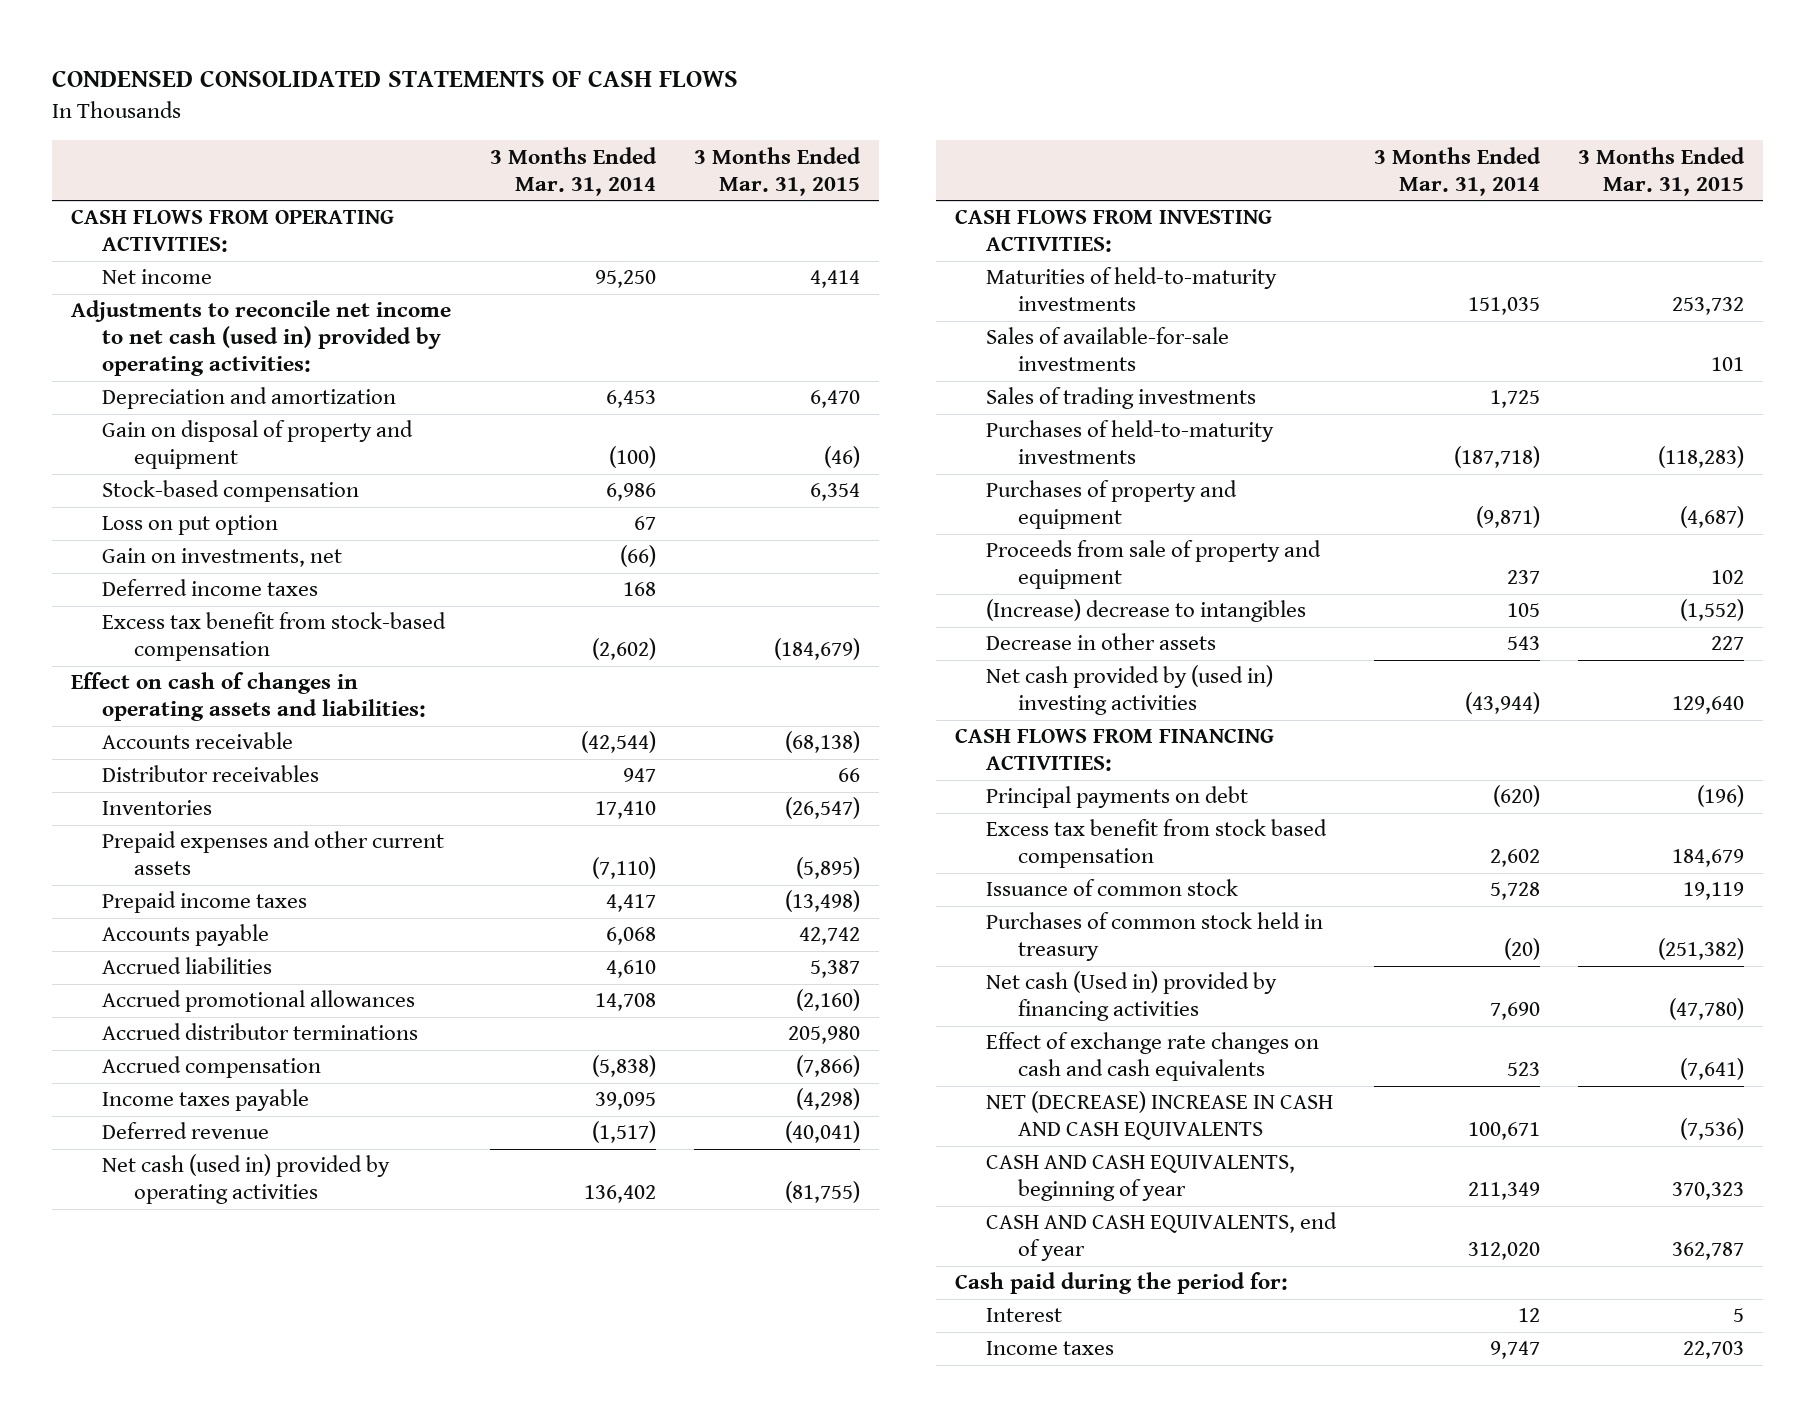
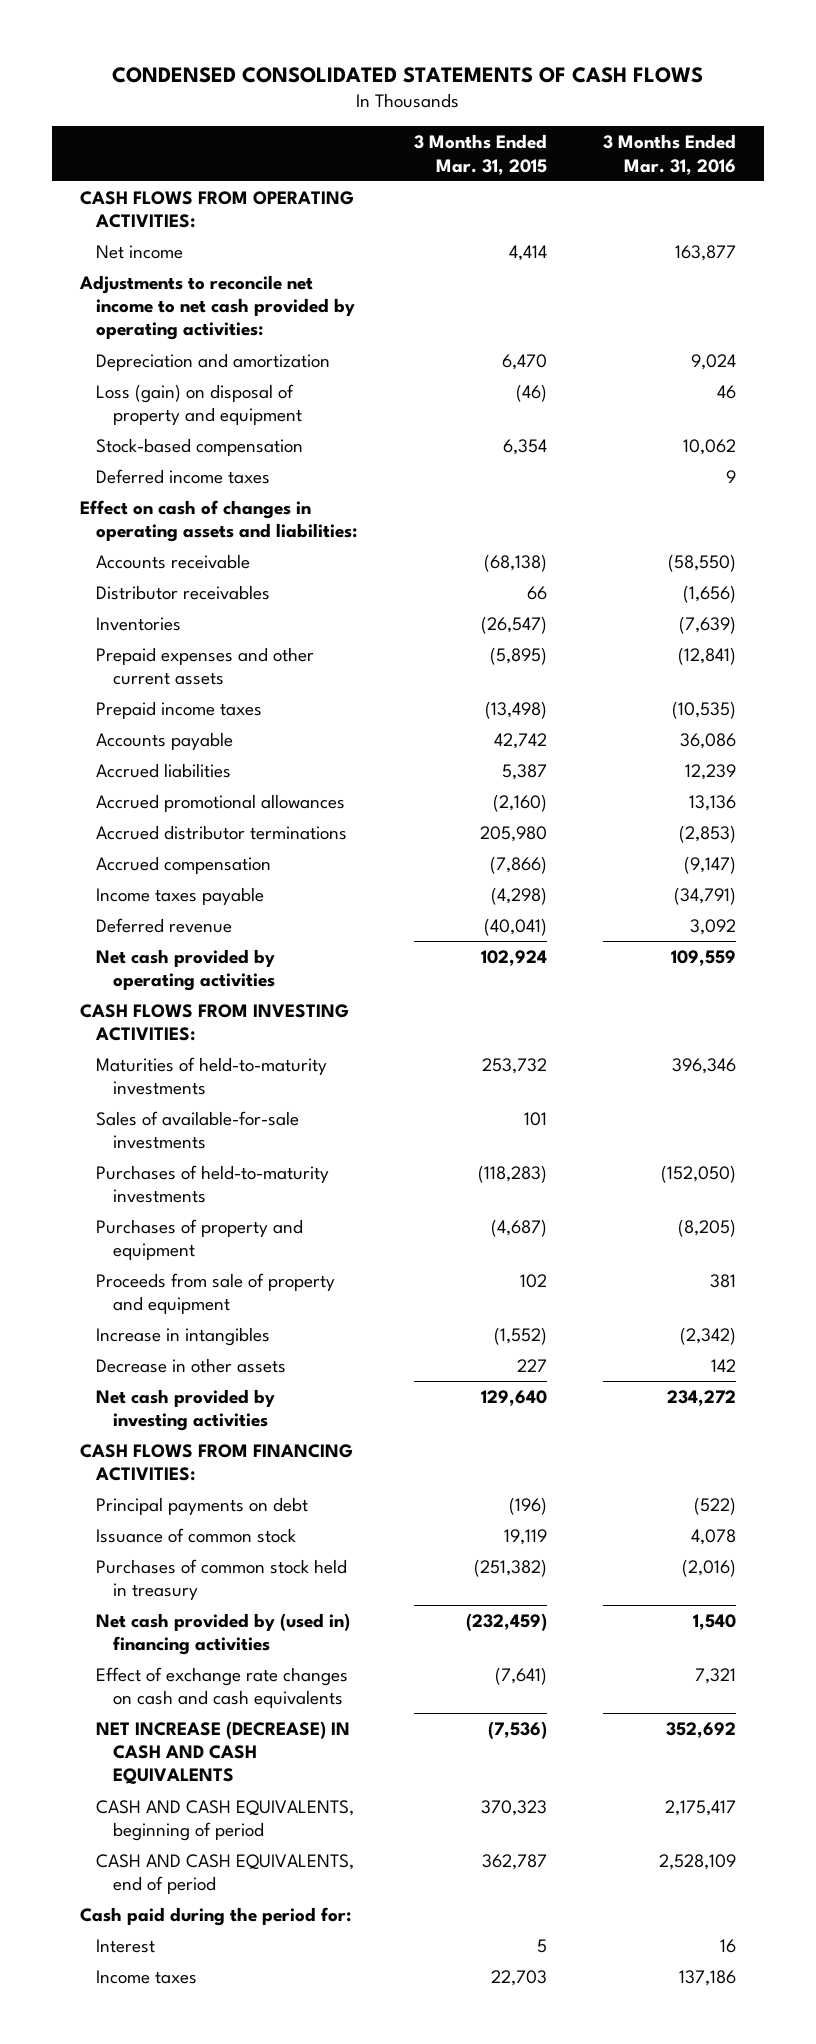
- | 3 Months Ended Mar. 31, 2014 | 3 Months Ended Mar. 31, 2015
+ | 3 Months Ended Mar. 31, 2015 | 3 Months Ended Mar. 31, 2016
- Adjustments to reconcile net income to net cash (used in) provided by operating activities:
+ Adjustments to reconcile net income to net cash provided by operating activities:
- Gain on disposal of property and equipment | (100) | (46)
+ Loss (gain) on disposal of property and equipment | (46) | 46
- Loss on put option | 67 |
- Gain on investments, net | (66) |
- Excess tax benefit from stock-based compensation | (2,602) | (184,679)
- Net cash (used in) provided by operating activities | 136,402 | (81,755)
+ Net cash provided by operating activities | 102,924 | 109,559
- Sales of trading investments | 1,725 |
- (Increase) decrease to intangibles | 105 | (1,552)
+ Increase in intangibles | (1,552) | (2,342)
- Net cash provided by (used in) investing activities | (43,944) | 129,640
+ Net cash provided by investing activities | 129,640 | 234,272
- Excess tax benefit from stock based compensation | 2,602 | 184,679
- Net cash (Used in) provided by financing activities | 7,690 | (47,780)
+ Net cash provided by (used in) financing activities | (232,459) | 1,540
- NET (DECREASE) INCREASE IN CASH AND CASH EQUIVALENTS | 100,671 | (7,536)
- CASH AND CASH EQUIVALENTS, beginning of year | 211,349 | 370,323
- CASH AND CASH EQUIVALENTS, end of year | 312,020 | 362,787
+ NET INCREASE (DECREASE) IN CASH AND CASH EQUIVALENTS | (7,536) | 352,692
+ CASH AND CASH EQUIVALENTS, beginning of period | 370,323 | 2,175,417
+ CASH AND CASH EQUIVALENTS, end of period | 362,787 | 2,528,109

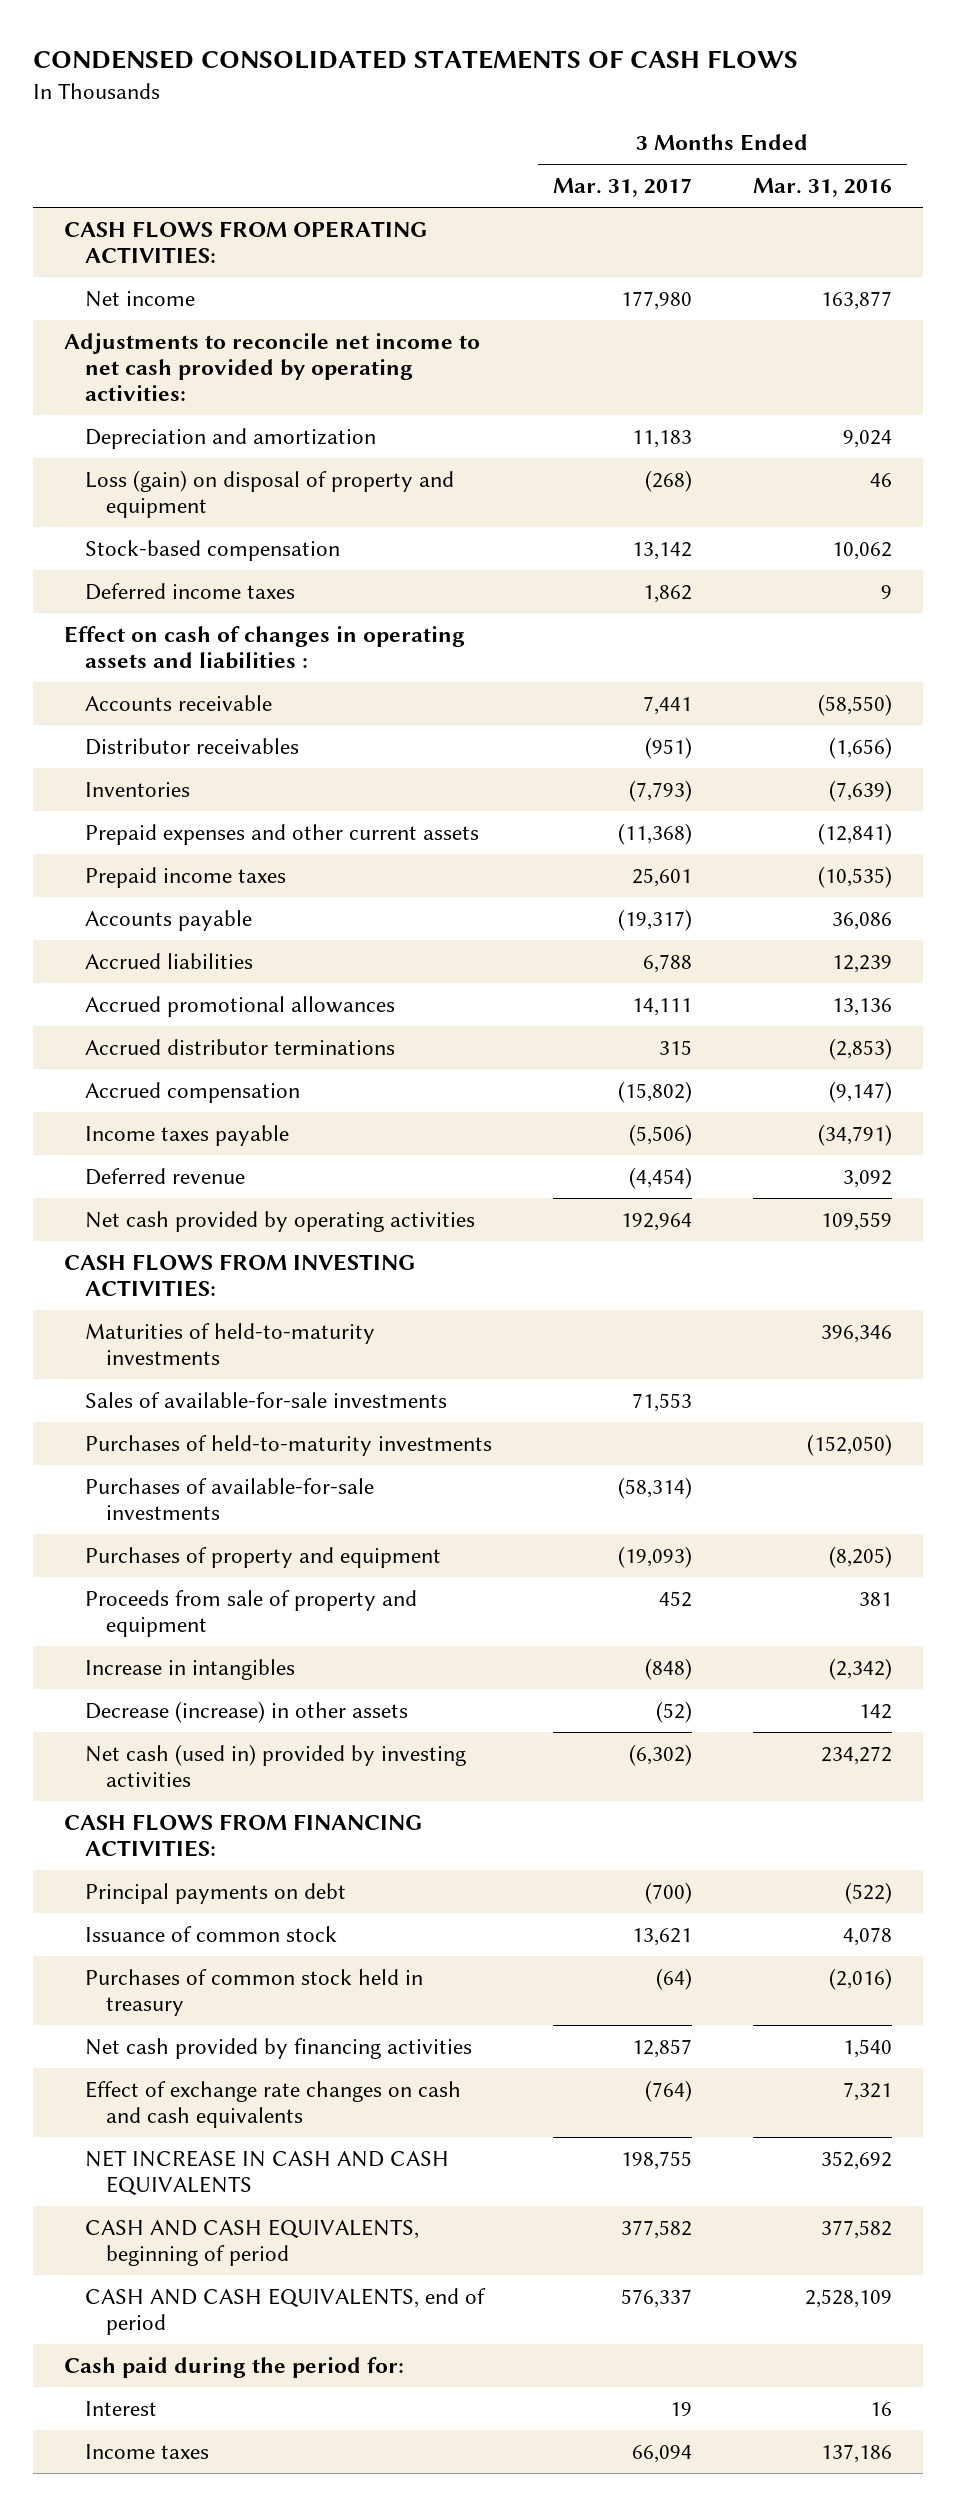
- | 3 Months Ended Mar. 31, 2015 | 3 Months Ended Mar. 31, 2016
+ | 3 Months Ended Mar. 31, 2017 | 3 Months Ended Mar. 31, 2016
- Effect on cash of changes in operating assets and liabilities:
+ Effect on cash of changes in operating assets and liabilities :
+ Purchases of available-for-sale investments | (58,314) |
- Decrease in other assets | 227 | 142
- Net cash provided by investing activities | 129,640 | 234,272
+ Decrease (increase) in other assets | (52) | 142
+ Net cash (used in) provided by investing activities | (6,302) | 234,272
- Net cash provided by (used in) financing activities | (232,459) | 1,540
+ Net cash provided by financing activities | 12,857 | 1,540
- NET INCREASE (DECREASE) IN CASH AND CASH EQUIVALENTS | (7,536) | 352,692
- CASH AND CASH EQUIVALENTS, beginning of period | 370,323 | 2,175,417
+ NET INCREASE IN CASH AND CASH EQUIVALENTS | 198,755 | 352,692
+ CASH AND CASH EQUIVALENTS, beginning of period | 377,582 | 377,582

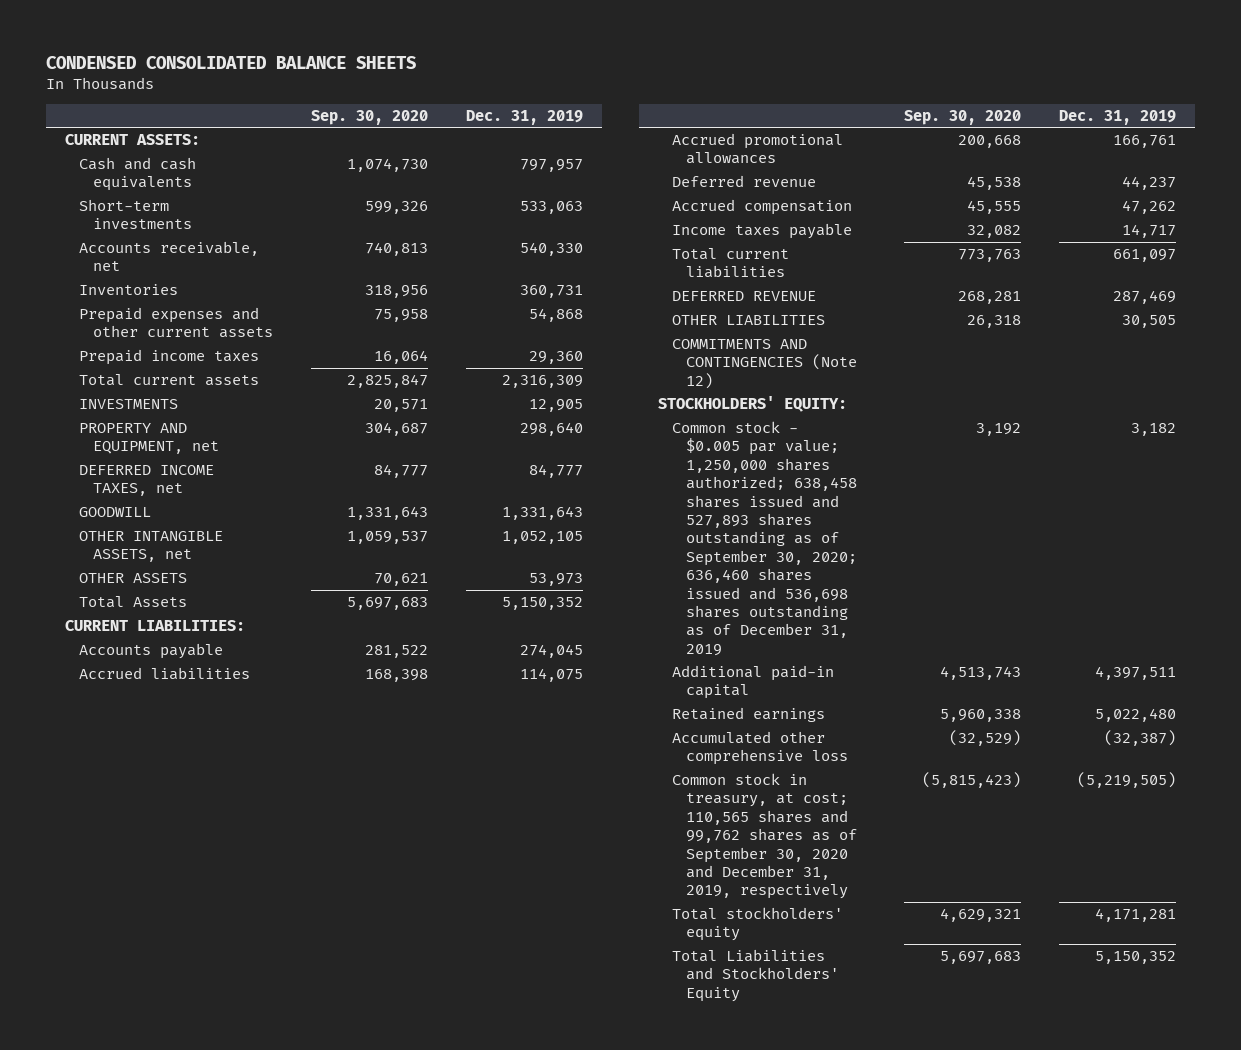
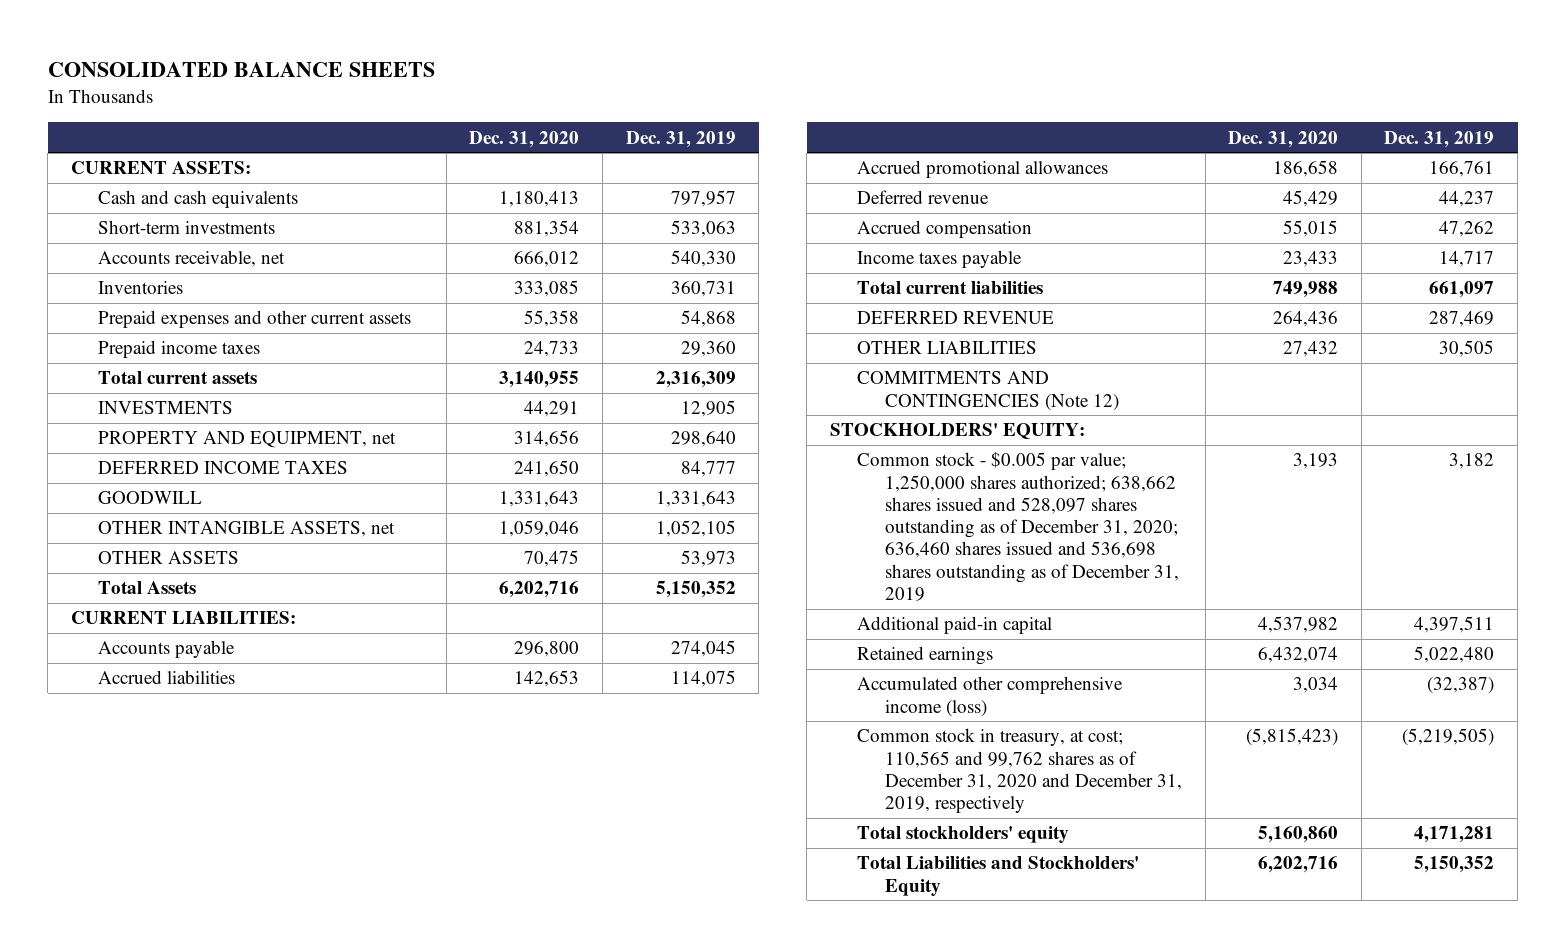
- CONDENSED CONSOLIDATED BALANCE SHEETS
+ CONSOLIDATED BALANCE SHEETS
- | Sep. 30, 2020 | Dec. 31, 2019
+ | Dec. 31, 2020 | Dec. 31, 2019
- DEFERRED INCOME TAXES, net | 84,777 | 84,777
+ DEFERRED INCOME TAXES | 241,650 | 84,777
- Common stock - $0.005 par value; 1,250,000 shares authorized; 638,458 shares issued and 527,893 shares outstanding as of September 30, 2020; 636,460 shares issued and 536,698 shares outstanding as of December 31, 2019 | 3,192 | 3,182
+ Common stock - $0.005 par value; 1,250,000 shares authorized; 638,662 shares issued and 528,097 shares outstanding as of December 31, 2020; 636,460 shares issued and 536,698 shares outstanding as of December 31, 2019 | 3,193 | 3,182
- Accumulated other comprehensive loss | (32,529) | (32,387)
- Common stock in treasury, at cost; 110,565 shares and 99,762 shares as of September 30, 2020 and December 31, 2019, respectively | (5,815,423) | (5,219,505)
+ Accumulated other comprehensive income (loss) | 3,034 | (32,387)
+ Common stock in treasury, at cost; 110,565 and 99,762 shares as of December 31, 2020 and December 31, 2019, respectively | (5,815,423) | (5,219,505)

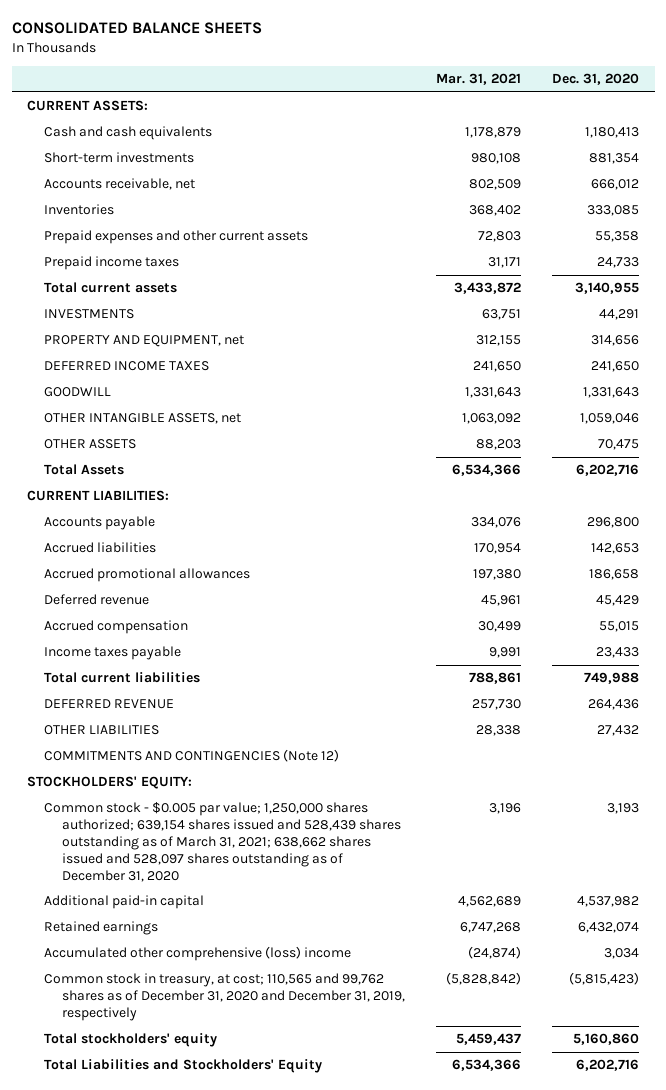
- | Dec. 31, 2020 | Dec. 31, 2019
+ | Mar. 31, 2021 | Dec. 31, 2020
- Common stock - $0.005 par value; 1,250,000 shares authorized; 638,662 shares issued and 528,097 shares outstanding as of December 31, 2020; 636,460 shares issued and 536,698 shares outstanding as of December 31, 2019 | 3,193 | 3,182
+ Common stock - $0.005 par value; 1,250,000 shares authorized; 639,154 shares issued and 528,439 shares outstanding as of March 31, 2021; 638,662 shares issued and 528,097 shares outstanding as of December 31, 2020 | 3,196 | 3,193
- Accumulated other comprehensive income (loss) | 3,034 | (32,387)
+ Accumulated other comprehensive (loss) income | (24,874) | 3,034

